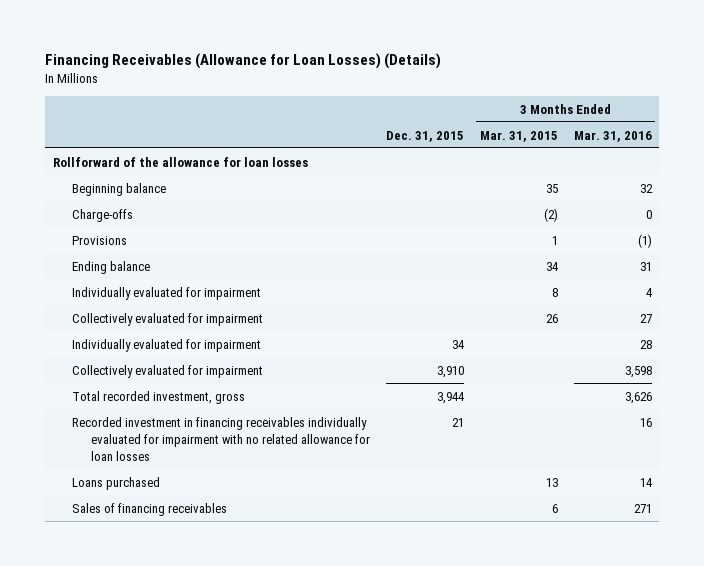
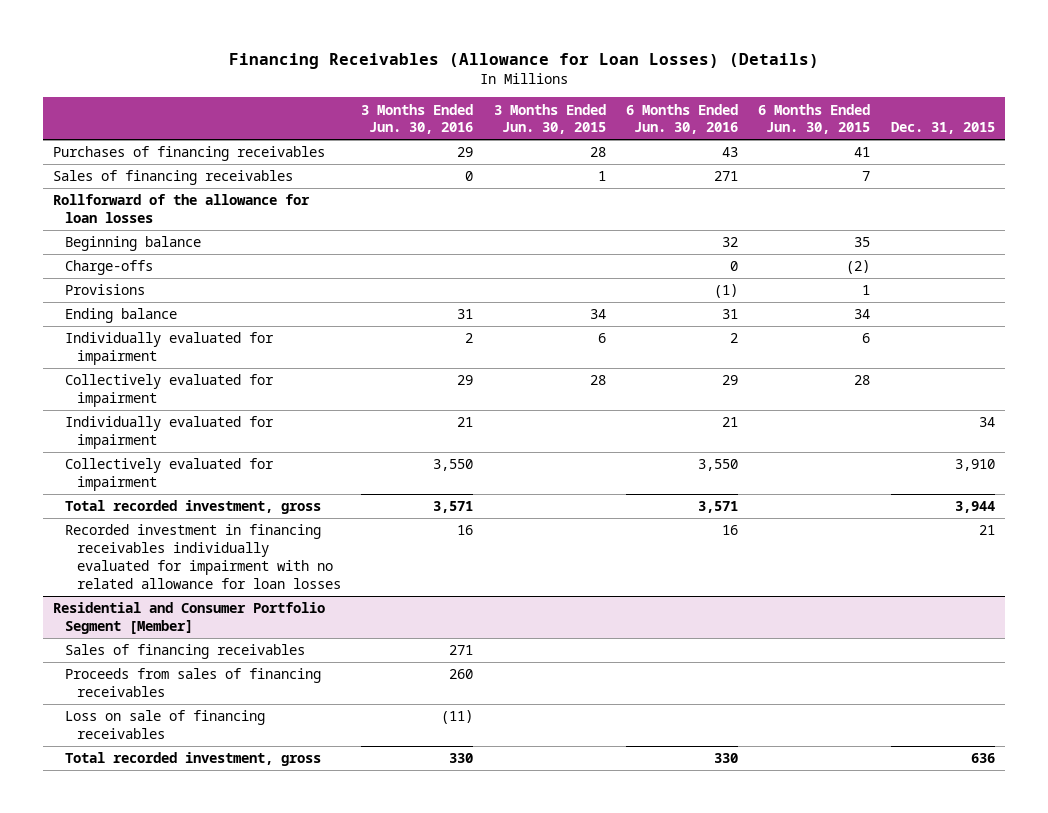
- | Dec. 31, 2015 | 3 Months Ended Mar. 31, 2015 | 3 Months Ended Mar. 31, 2016
+ | 3 Months Ended Jun. 30, 2016 | 3 Months Ended Jun. 30, 2015 | 6 Months Ended Jun. 30, 2016 | 6 Months Ended Jun. 30, 2015 | Dec. 31, 2015
+ Purchases of financing receivables | 29 | 28 | 43 | 41 |
moved up: Sales of financing receivables | 0 | 1 | 271 | 7 |
- Loans purchased | | 13 | 14
+ Residential and Consumer Portfolio Segment [Member]
+ Sales of financing receivables | 271 | | | |
+ Proceeds from sales of financing receivables | 260 | | | |
+ Loss on sale of financing receivables | (11) | | | |
+ Total recorded investment, gross | 330 | | 330 | | 636

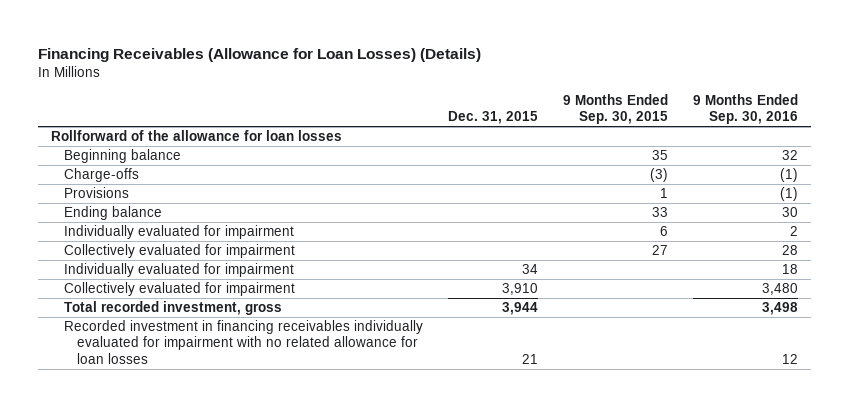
- | 3 Months Ended Jun. 30, 2016 | 3 Months Ended Jun. 30, 2015 | 6 Months Ended Jun. 30, 2016 | 6 Months Ended Jun. 30, 2015 | Dec. 31, 2015
+ | Dec. 31, 2015 | 9 Months Ended Sep. 30, 2015 | 9 Months Ended Sep. 30, 2016
- Purchases of financing receivables | 29 | 28 | 43 | 41 |
- Sales of financing receivables | 0 | 1 | 271 | 7 |
- Residential and Consumer Portfolio Segment [Member]
- Sales of financing receivables | 271 | | | |
- Proceeds from sales of financing receivables | 260 | | | |
- Loss on sale of financing receivables | (11) | | | |
- Total recorded investment, gross | 330 | | 330 | | 636

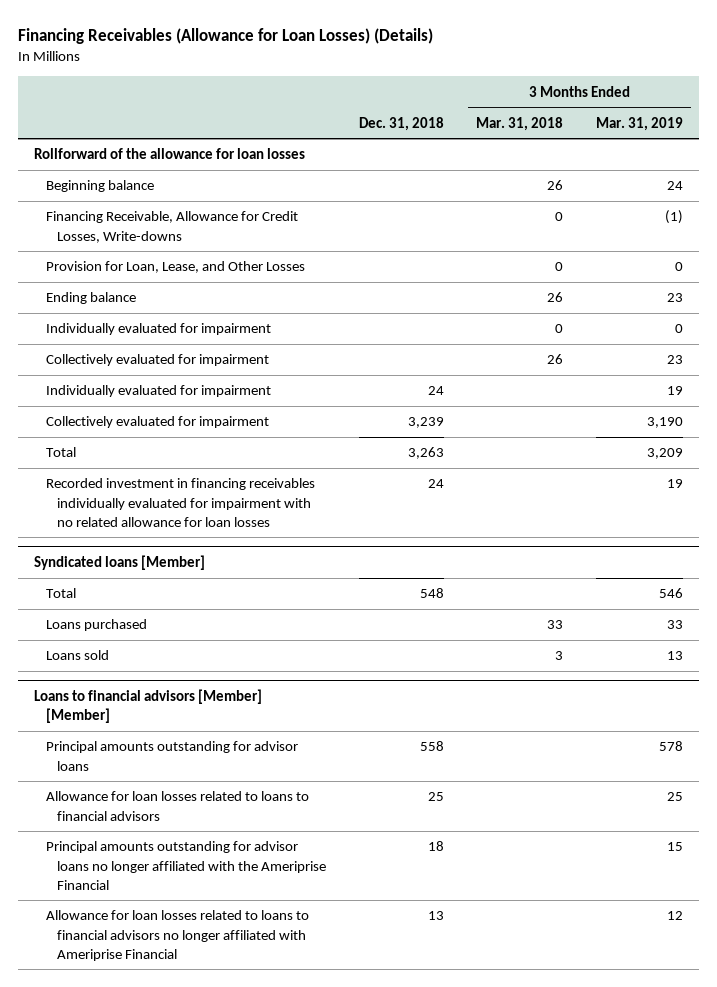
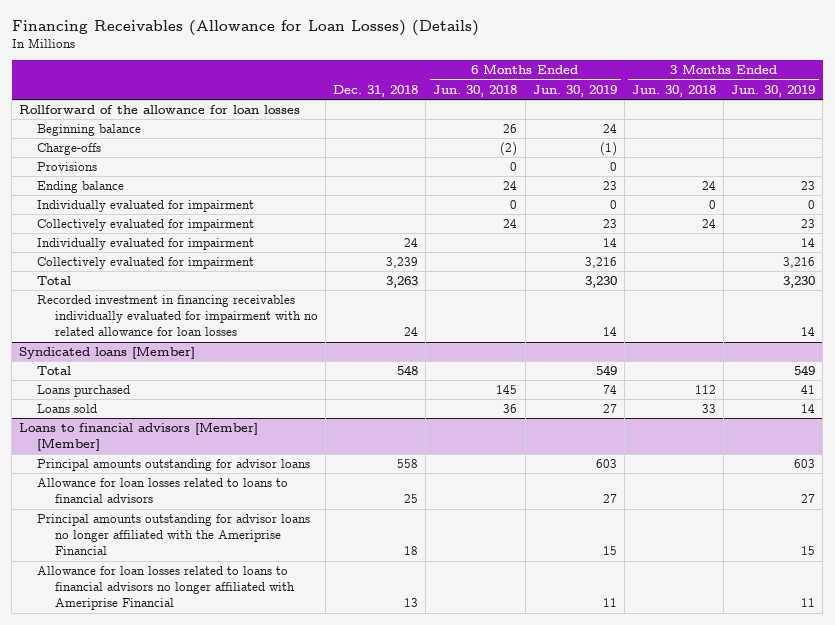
- | Dec. 31, 2018 | 3 Months Ended Mar. 31, 2018 | 3 Months Ended Mar. 31, 2019
+ | Dec. 31, 2018 | 6 Months Ended Jun. 30, 2018 | 6 Months Ended Jun. 30, 2019 | 3 Months Ended Jun. 30, 2018 | 3 Months Ended Jun. 30, 2019
- Financing Receivable, Allowance for Credit Losses, Write-downs | | 0 | (1)
- Provision for Loan, Lease, and Other Losses | | 0 | 0
+ Charge-offs | | (2) | (1) | |
+ Provisions | | 0 | 0 | |

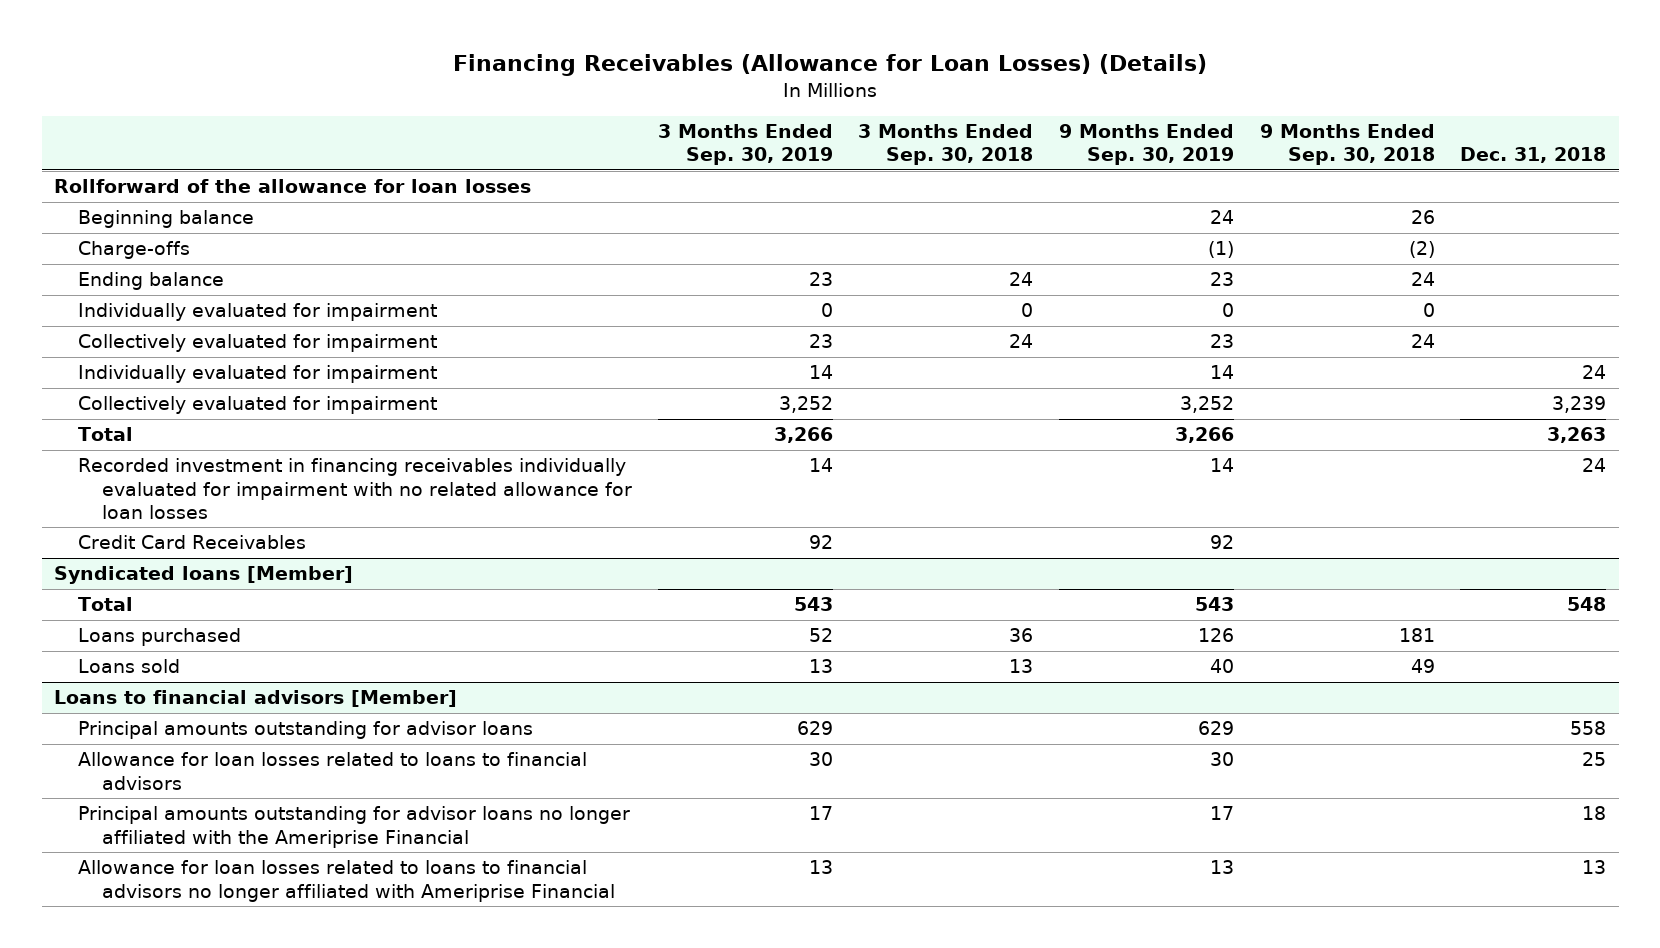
- | Dec. 31, 2018 | 6 Months Ended Jun. 30, 2018 | 6 Months Ended Jun. 30, 2019 | 3 Months Ended Jun. 30, 2018 | 3 Months Ended Jun. 30, 2019
+ | 3 Months Ended Sep. 30, 2019 | 3 Months Ended Sep. 30, 2018 | 9 Months Ended Sep. 30, 2019 | 9 Months Ended Sep. 30, 2018 | Dec. 31, 2018
- Provisions | | 0 | 0 | |
+ Credit Card Receivables | 92 | | 92 | |
- Loans to financial advisors [Member] [Member]
+ Loans to financial advisors [Member]

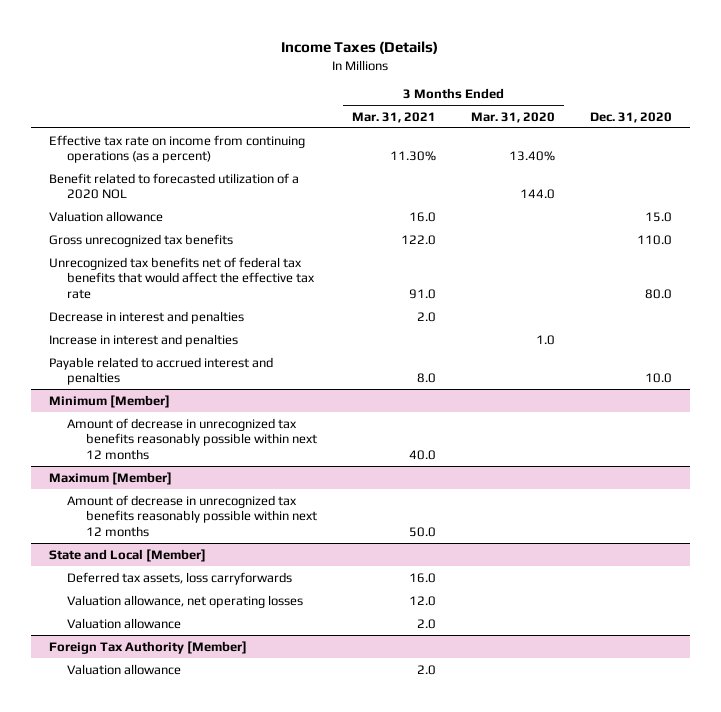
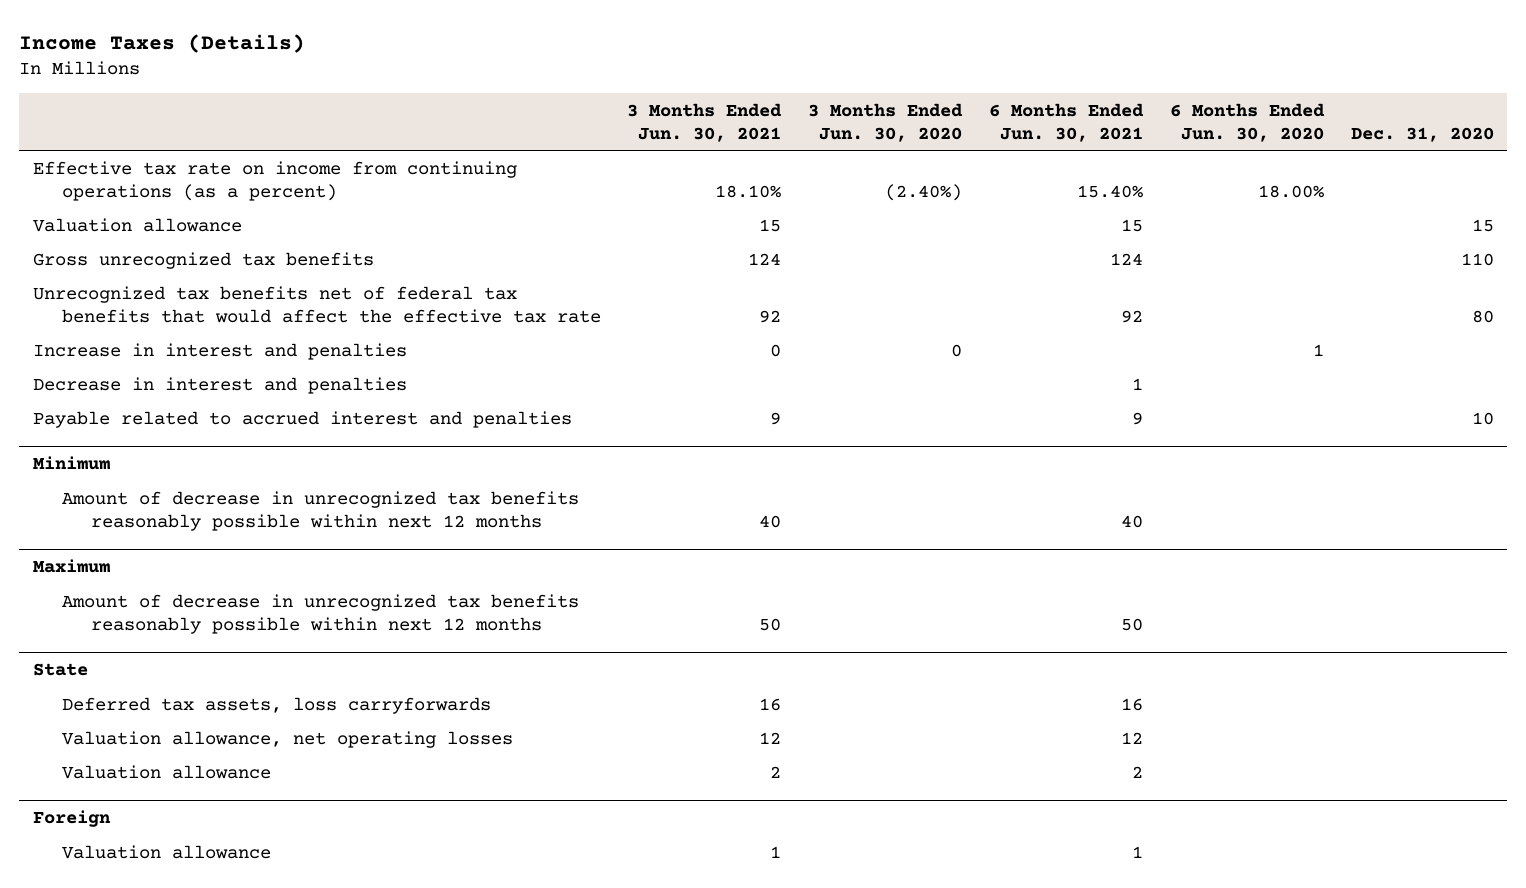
- | 3 Months Ended Mar. 31, 2021 | 3 Months Ended Mar. 31, 2020 | Dec. 31, 2020
+ | 3 Months Ended Jun. 30, 2021 | 3 Months Ended Jun. 30, 2020 | 6 Months Ended Jun. 30, 2021 | 6 Months Ended Jun. 30, 2020 | Dec. 31, 2020
- Benefit related to forecasted utilization of a 2020 NOL | | 144.0 |
- Valuation allowance | 16.0 | | 15.0
- Gross unrecognized tax benefits | 122.0 | | 110.0
- Unrecognized tax benefits net of federal tax benefits that would affect the effective tax rate | 91.0 | | 80.0
+ Valuation allowance | 15 | | 15 | | 15
+ Gross unrecognized tax benefits | 124 | | 124 | | 110
+ Unrecognized tax benefits net of federal tax benefits that would affect the effective tax rate | 92 | | 92 | | 80
- Payable related to accrued interest and penalties | 8.0 | | 10.0
- Minimum [Member]
moved down: Decrease in interest and penalties | | | 1 | |
+ Payable related to accrued interest and penalties | 9 | | 9 | | 10
+ Minimum
- Maximum [Member]
+ Maximum
- State and Local [Member]
+ State
- Foreign Tax Authority [Member]
+ Foreign

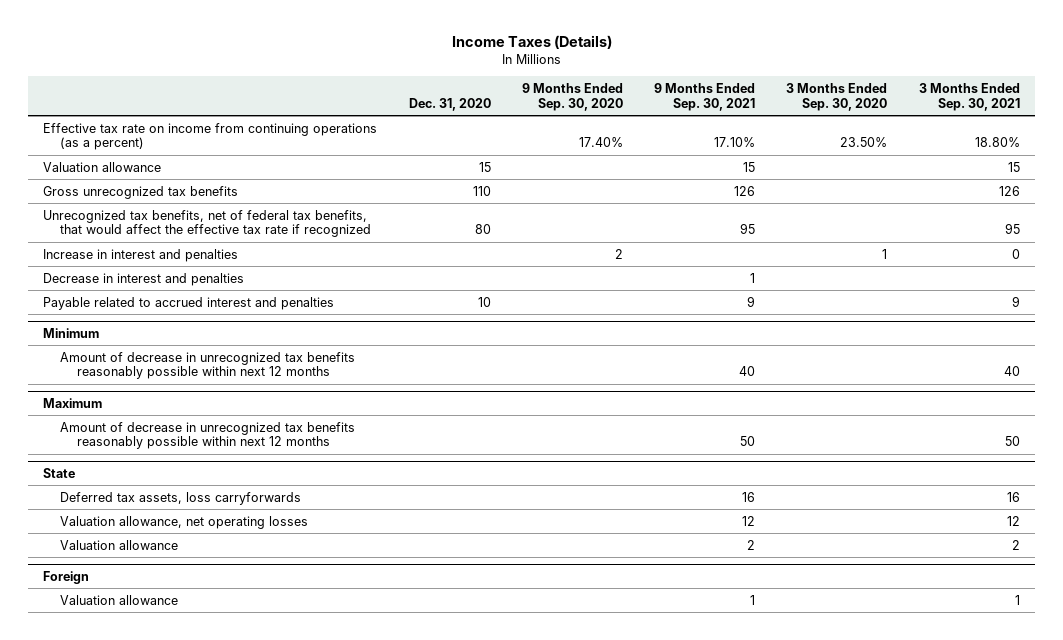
- | 3 Months Ended Jun. 30, 2021 | 3 Months Ended Jun. 30, 2020 | 6 Months Ended Jun. 30, 2021 | 6 Months Ended Jun. 30, 2020 | Dec. 31, 2020
+ | Dec. 31, 2020 | 9 Months Ended Sep. 30, 2020 | 9 Months Ended Sep. 30, 2021 | 3 Months Ended Sep. 30, 2020 | 3 Months Ended Sep. 30, 2021
- Unrecognized tax benefits net of federal tax benefits that would affect the effective tax rate | 92 | | 92 | | 80
+ Unrecognized tax benefits, net of federal tax benefits, that would affect the effective tax rate if recognized | 80 | | 95 | | 95

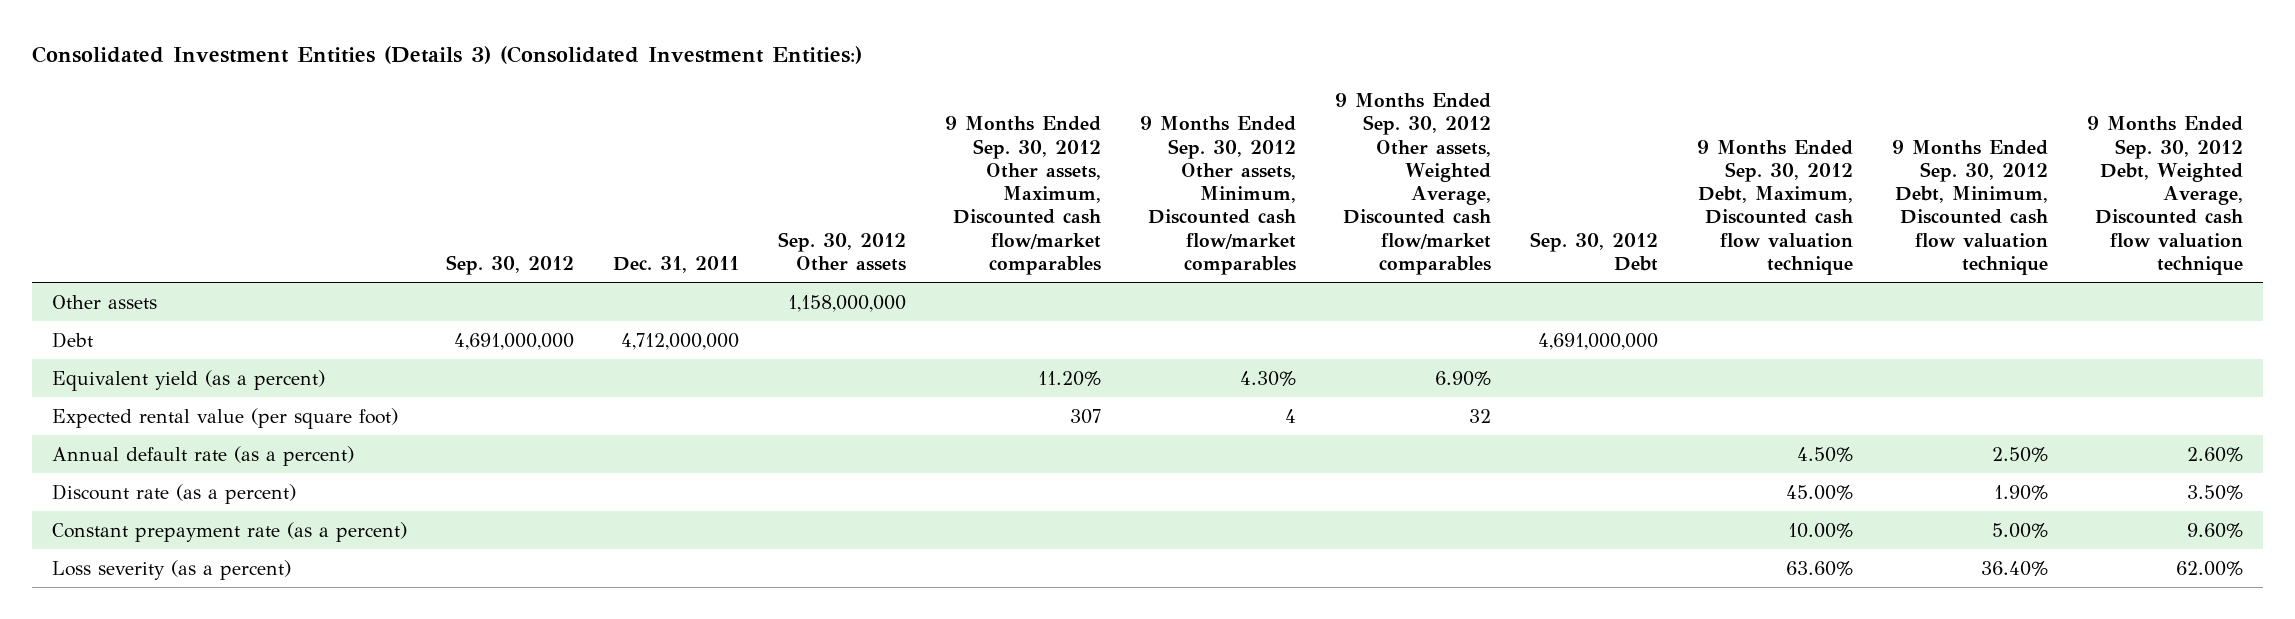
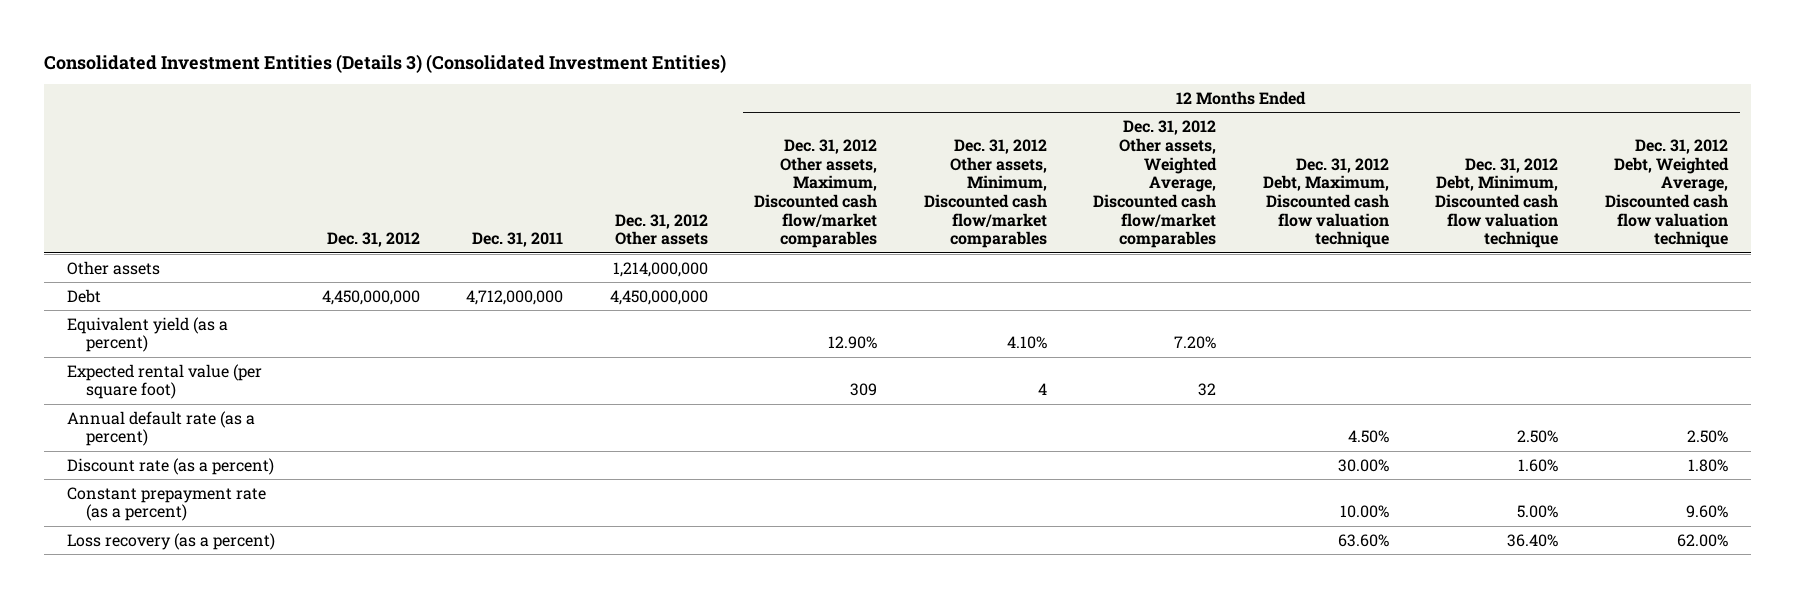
- Consolidated Investment Entities (Details 3) (Consolidated Investment Entities:)
+ Consolidated Investment Entities (Details 3) (Consolidated Investment Entities)
- | Sep. 30, 2012 | Dec. 31, 2011 | Sep. 30, 2012 Other assets | 9 Months Ended Sep. 30, 2012 Other assets, Maximum, Discounted cash flow/market comparables | 9 Months Ended Sep. 30, 2012 Other assets, Minimum, Discounted cash flow/market comparables | 9 Months Ended Sep. 30, 2012 Other assets, Weighted Average, Discounted cash flow/market comparables | Sep. 30, 2012 Debt | 9 Months Ended Sep. 30, 2012 Debt, Maximum, Discounted cash flow valuation technique | 9 Months Ended Sep. 30, 2012 Debt, Minimum, Discounted cash flow valuation technique | 9 Months Ended Sep. 30, 2012 Debt, Weighted Average, Discounted cash flow valuation technique
+ | Dec. 31, 2012 | Dec. 31, 2011 | Dec. 31, 2012 Other assets | 12 Months Ended Dec. 31, 2012 Other assets, Maximum, Discounted cash flow/market comparables | 12 Months Ended Dec. 31, 2012 Other assets, Minimum, Discounted cash flow/market comparables | 12 Months Ended Dec. 31, 2012 Other assets, Weighted Average, Discounted cash flow/market comparables | 12 Months Ended Dec. 31, 2012 Debt, Maximum, Discounted cash flow valuation technique | 12 Months Ended Dec. 31, 2012 Debt, Minimum, Discounted cash flow valuation technique | 12 Months Ended Dec. 31, 2012 Debt, Weighted Average, Discounted cash flow valuation technique
- Loss severity (as a percent) | | | | | | | | 63.60% | 36.40% | 62.00%
+ Loss recovery (as a percent) | | | | | | | 63.60% | 36.40% | 62.00%

